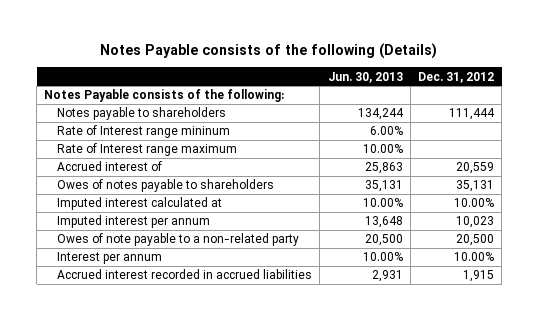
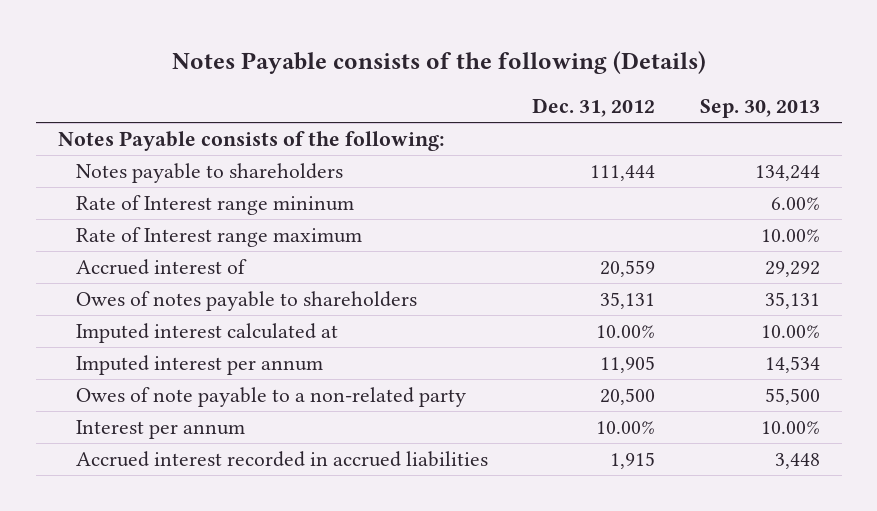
- | Jun. 30, 2013 | Dec. 31, 2012
+ | Dec. 31, 2012 | Sep. 30, 2013
- Imputed interest per annum | 13,648 | 10,023
+ Imputed interest per annum | 11,905 | 14,534

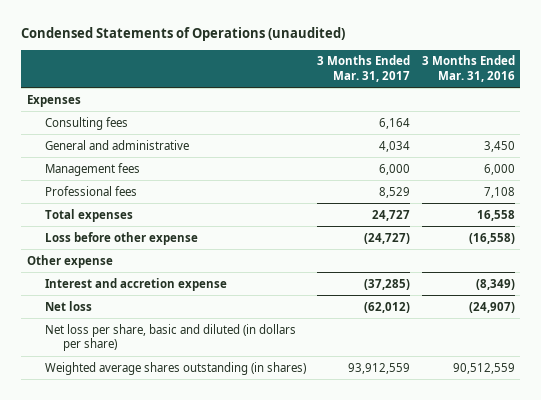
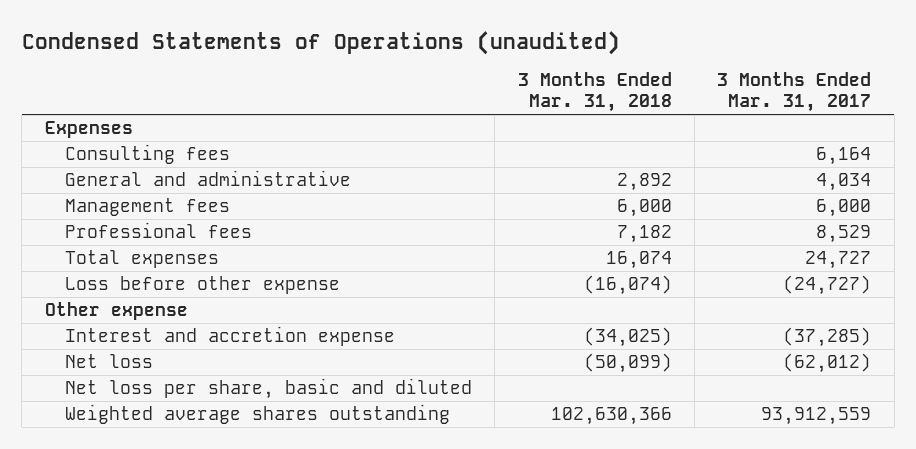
- | 3 Months Ended Mar. 31, 2017 | 3 Months Ended Mar. 31, 2016
+ | 3 Months Ended Mar. 31, 2018 | 3 Months Ended Mar. 31, 2017
- Net loss per share, basic and diluted (in dollars per share)
- Weighted average shares outstanding (in shares) | 93,912,559 | 90,512,559
+ Net loss per share, basic and diluted
+ Weighted average shares outstanding | 102,630,366 | 93,912,559

